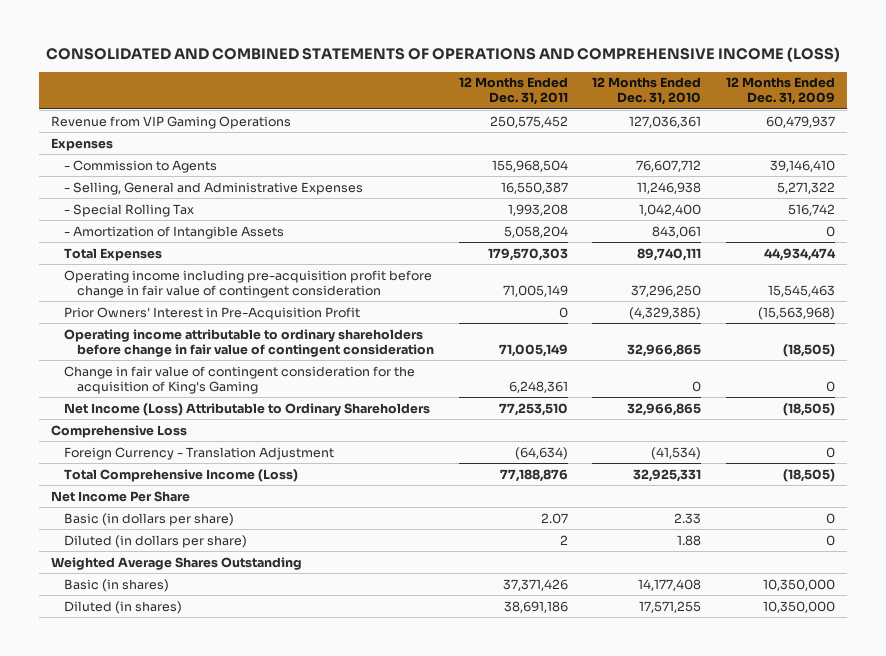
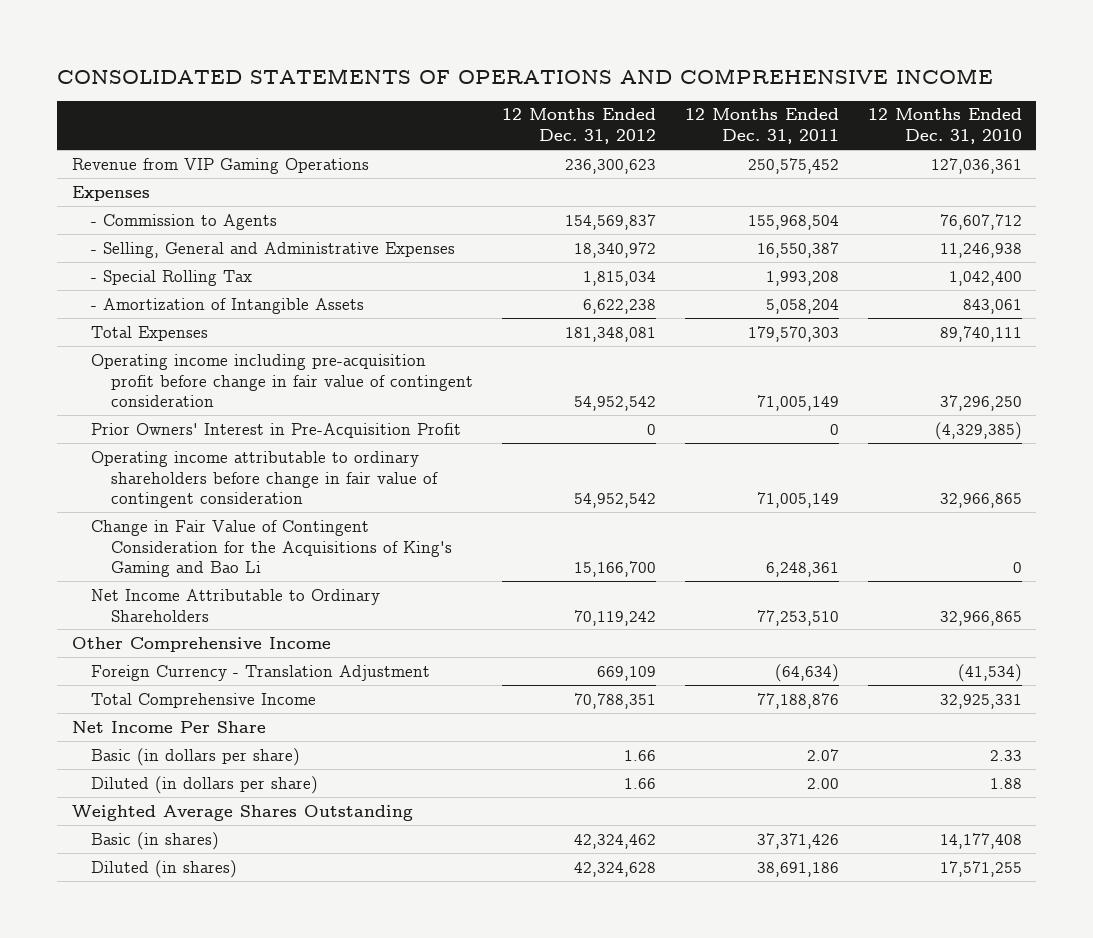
- CONSOLIDATED AND COMBINED STATEMENTS OF OPERATIONS AND COMPREHENSIVE INCOME (LOSS)
+ CONSOLIDATED STATEMENTS OF OPERATIONS AND COMPREHENSIVE INCOME
- | 12 Months Ended Dec. 31, 2011 | 12 Months Ended Dec. 31, 2010 | 12 Months Ended Dec. 31, 2009
+ | 12 Months Ended Dec. 31, 2012 | 12 Months Ended Dec. 31, 2011 | 12 Months Ended Dec. 31, 2010
- Change in fair value of contingent consideration for the acquisition of King's Gaming | 6,248,361 | 0 | 0
- Net Income (Loss) Attributable to Ordinary Shareholders | 77,253,510 | 32,966,865 | (18,505)
- Comprehensive Loss
+ Change in Fair Value of Contingent Consideration for the Acquisitions of King's Gaming and Bao Li | 15,166,700 | 6,248,361 | 0
+ Net Income Attributable to Ordinary Shareholders | 70,119,242 | 77,253,510 | 32,966,865
+ Other Comprehensive Income
- Total Comprehensive Income (Loss) | 77,188,876 | 32,925,331 | (18,505)
+ Total Comprehensive Income | 70,788,351 | 77,188,876 | 32,925,331
- Diluted (in dollars per share) | 2 | 1.88 | 0
+ Diluted (in dollars per share) | 1.66 | 2.00 | 1.88

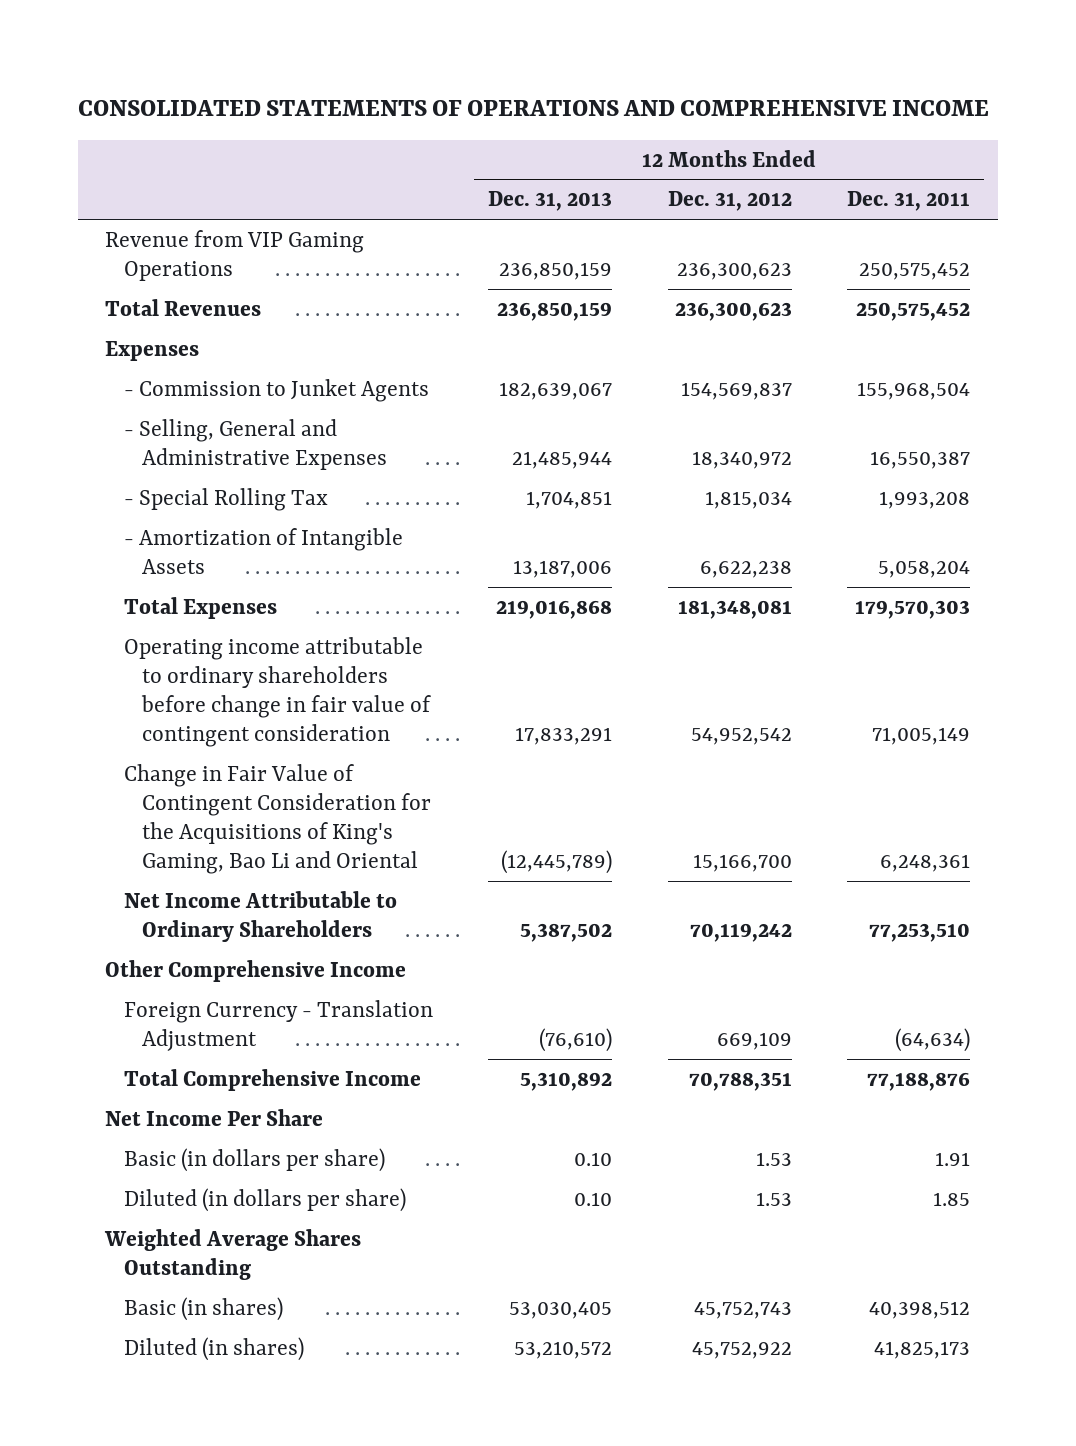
- | 12 Months Ended Dec. 31, 2012 | 12 Months Ended Dec. 31, 2011 | 12 Months Ended Dec. 31, 2010
+ | 12 Months Ended Dec. 31, 2013 | 12 Months Ended Dec. 31, 2012 | 12 Months Ended Dec. 31, 2011
+ Total Revenues | 236,850,159 | 236,300,623 | 250,575,452
- - Commission to Agents | 154,569,837 | 155,968,504 | 76,607,712
+ - Commission to Junket Agents | 182,639,067 | 154,569,837 | 155,968,504
- Operating income including pre-acquisition profit before change in fair value of contingent consideration | 54,952,542 | 71,005,149 | 37,296,250
- Prior Owners' Interest in Pre-Acquisition Profit | 0 | 0 | (4,329,385)
- Change in Fair Value of Contingent Consideration for the Acquisitions of King's Gaming and Bao Li | 15,166,700 | 6,248,361 | 0
+ Change in Fair Value of Contingent Consideration for the Acquisitions of King's Gaming, Bao Li and Oriental | (12,445,789) | 15,166,700 | 6,248,361
- Basic (in dollars per share) | 1.66 | 2.07 | 2.33
- Diluted (in dollars per share) | 1.66 | 2.00 | 1.88
+ Basic (in dollars per share) | 0.10 | 1.53 | 1.91
+ Diluted (in dollars per share) | 0.10 | 1.53 | 1.85
- Basic (in shares) | 42,324,462 | 37,371,426 | 14,177,408
- Diluted (in shares) | 42,324,628 | 38,691,186 | 17,571,255
+ Basic (in shares) | 53,030,405 | 45,752,743 | 40,398,512
+ Diluted (in shares) | 53,210,572 | 45,752,922 | 41,825,173

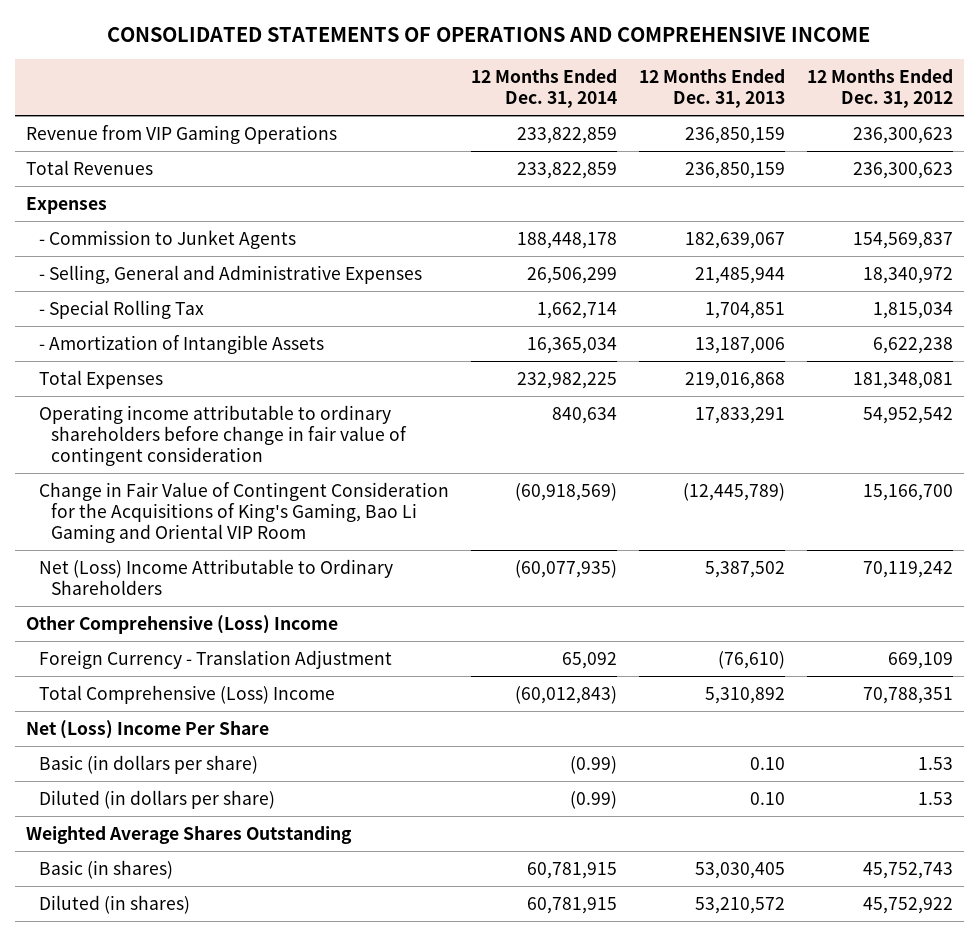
- | 12 Months Ended Dec. 31, 2013 | 12 Months Ended Dec. 31, 2012 | 12 Months Ended Dec. 31, 2011
+ | 12 Months Ended Dec. 31, 2014 | 12 Months Ended Dec. 31, 2013 | 12 Months Ended Dec. 31, 2012
- Change in Fair Value of Contingent Consideration for the Acquisitions of King's Gaming, Bao Li and Oriental | (12,445,789) | 15,166,700 | 6,248,361
- Net Income Attributable to Ordinary Shareholders | 5,387,502 | 70,119,242 | 77,253,510
- Other Comprehensive Income
+ Change in Fair Value of Contingent Consideration for the Acquisitions of King's Gaming, Bao Li Gaming and Oriental VIP Room | (60,918,569) | (12,445,789) | 15,166,700
+ Net (Loss) Income Attributable to Ordinary Shareholders | (60,077,935) | 5,387,502 | 70,119,242
+ Other Comprehensive (Loss) Income
- Total Comprehensive Income | 5,310,892 | 70,788,351 | 77,188,876
- Net Income Per Share
+ Total Comprehensive (Loss) Income | (60,012,843) | 5,310,892 | 70,788,351
+ Net (Loss) Income Per Share

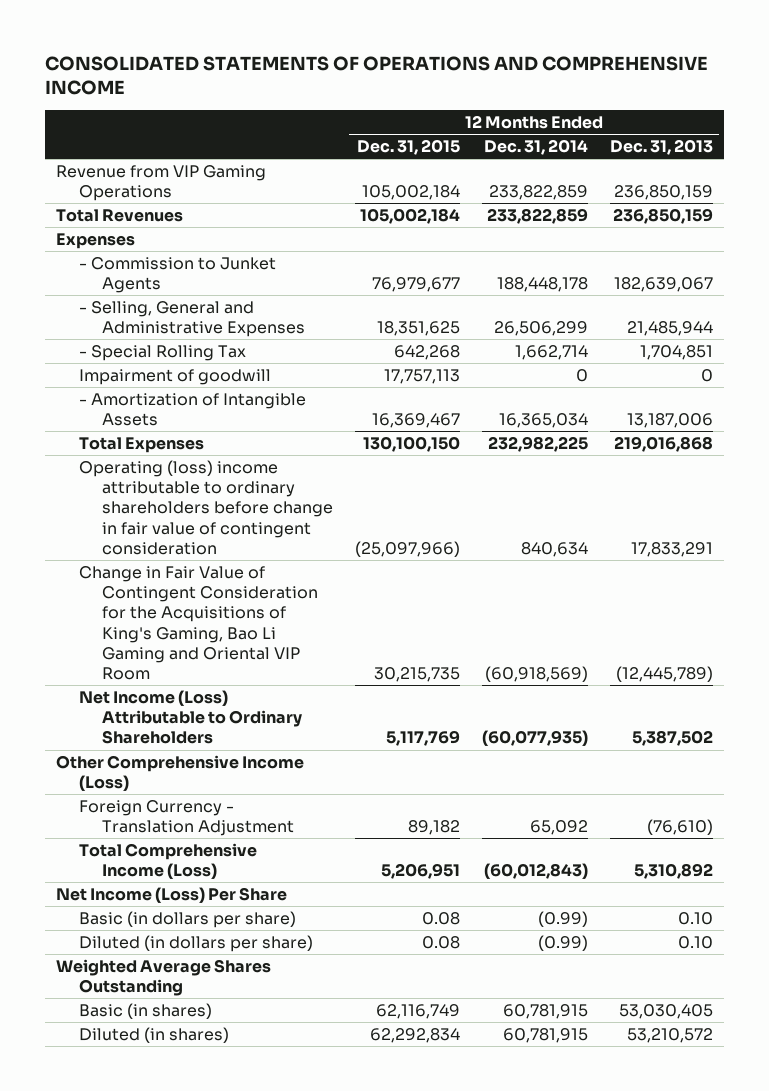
- | 12 Months Ended Dec. 31, 2014 | 12 Months Ended Dec. 31, 2013 | 12 Months Ended Dec. 31, 2012
+ | 12 Months Ended Dec. 31, 2015 | 12 Months Ended Dec. 31, 2014 | 12 Months Ended Dec. 31, 2013
+ Impairment of goodwill | 17,757,113 | 0 | 0
- Operating income attributable to ordinary shareholders before change in fair value of contingent consideration | 840,634 | 17,833,291 | 54,952,542
+ Operating (loss) income attributable to ordinary shareholders before change in fair value of contingent consideration | (25,097,966) | 840,634 | 17,833,291
- Net (Loss) Income Attributable to Ordinary Shareholders | (60,077,935) | 5,387,502 | 70,119,242
- Other Comprehensive (Loss) Income
+ Net Income (Loss) Attributable to Ordinary Shareholders | 5,117,769 | (60,077,935) | 5,387,502
+ Other Comprehensive Income (Loss)
- Total Comprehensive (Loss) Income | (60,012,843) | 5,310,892 | 70,788,351
- Net (Loss) Income Per Share
+ Total Comprehensive Income (Loss) | 5,206,951 | (60,012,843) | 5,310,892
+ Net Income (Loss) Per Share

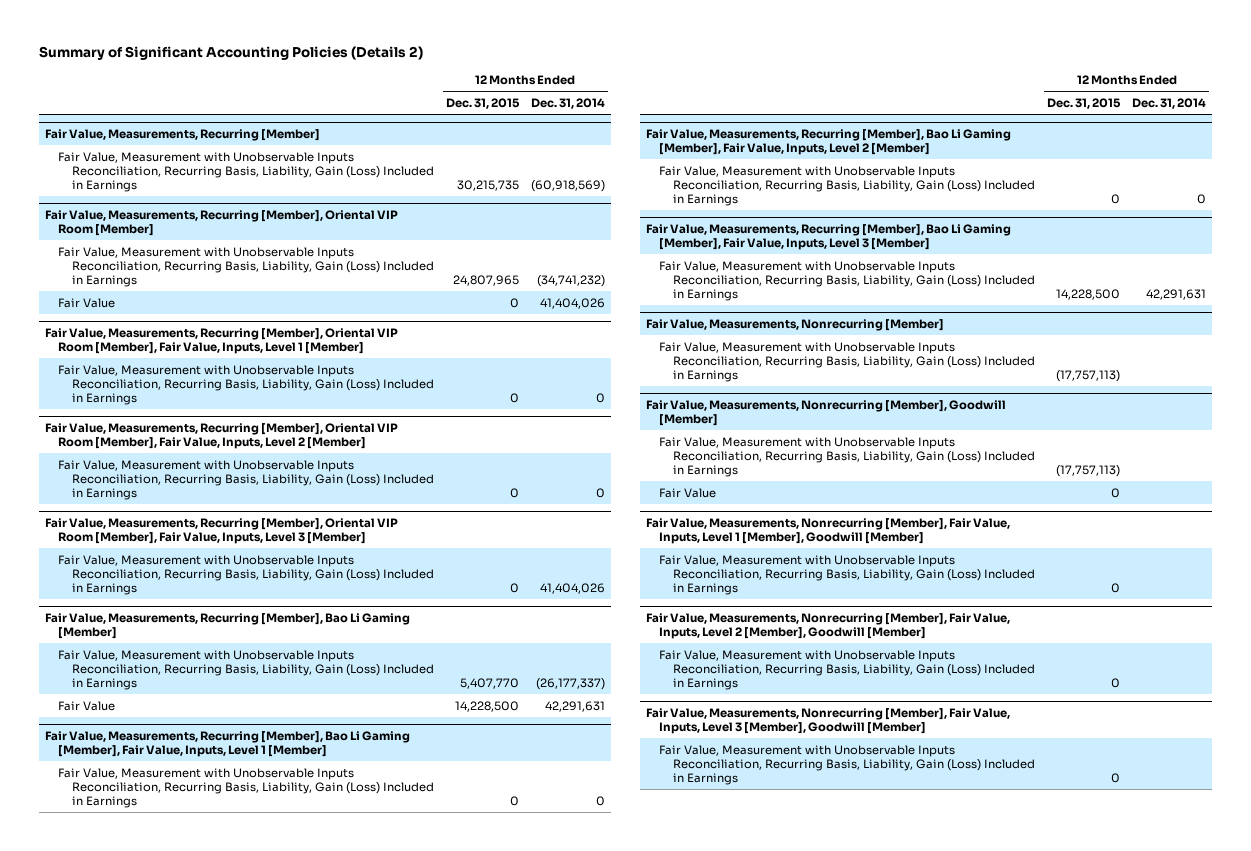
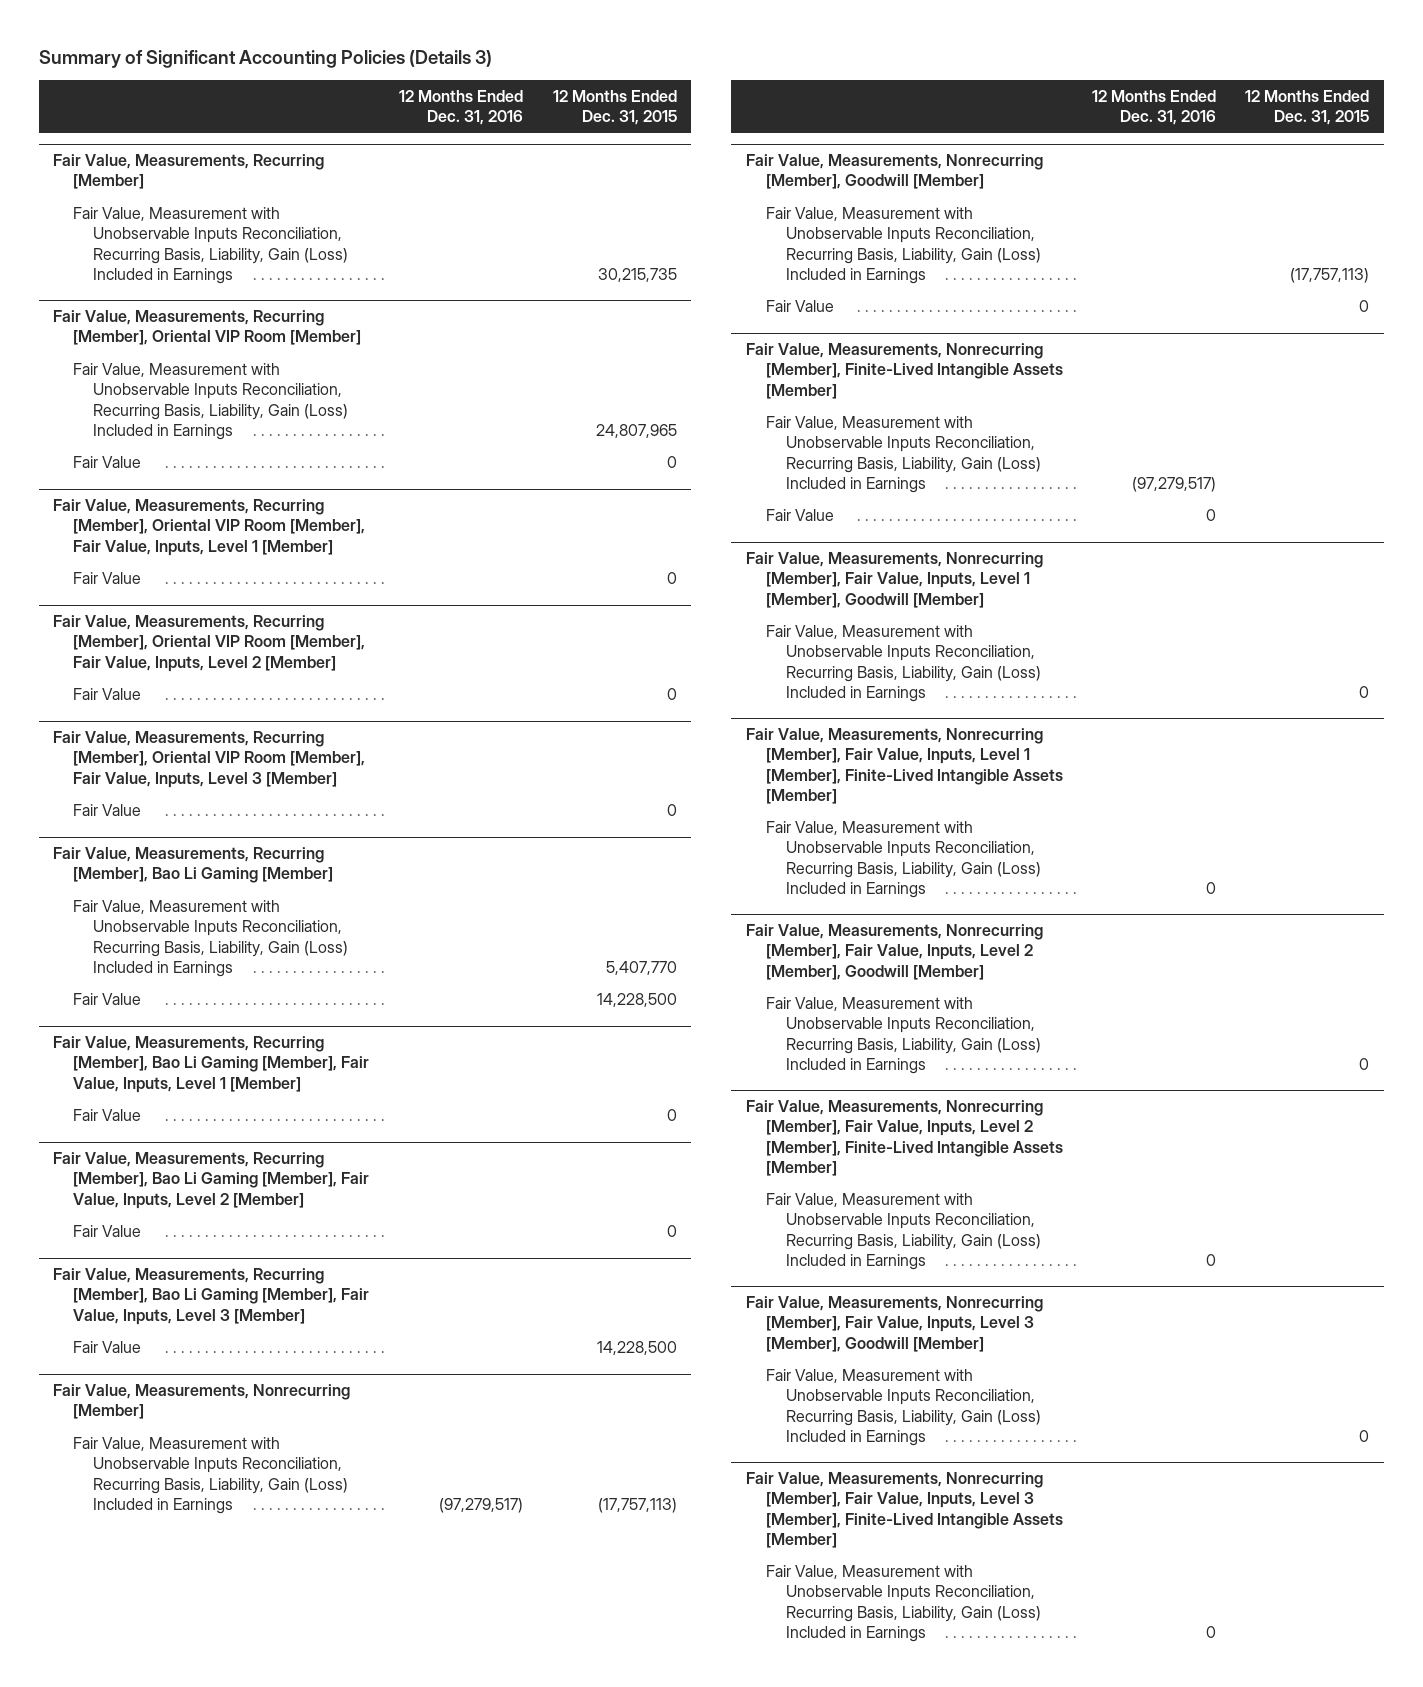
- Summary of Significant Accounting Policies (Details 2)
+ Summary of Significant Accounting Policies (Details 3)
- | 12 Months Ended Dec. 31, 2015 | 12 Months Ended Dec. 31, 2014
+ | 12 Months Ended Dec. 31, 2016 | 12 Months Ended Dec. 31, 2015
@ Fair Value, Measurements, Recurring [Member], Oriental VIP Room [Member], Fair Value, Inputs, Level 1 [Member]
- Fair Value, Measurement with Unobservable Inputs Reconciliation, Recurring Basis, Liability, Gain (Loss) Included in Earnings | 0 | 0
+ Fair Value | | 0
@ Fair Value, Measurements, Recurring [Member], Oriental VIP Room [Member], Fair Value, Inputs, Level 2 [Member]
- Fair Value, Measurement with Unobservable Inputs Reconciliation, Recurring Basis, Liability, Gain (Loss) Included in Earnings | 0 | 0
+ Fair Value | | 0
@ Fair Value, Measurements, Recurring [Member], Oriental VIP Room [Member], Fair Value, Inputs, Level 3 [Member]
- Fair Value, Measurement with Unobservable Inputs Reconciliation, Recurring Basis, Liability, Gain (Loss) Included in Earnings | 0 | 41,404,026
+ Fair Value | | 0
@ Fair Value, Measurements, Recurring [Member], Bao Li Gaming [Member], Fair Value, Inputs, Level 1 [Member]
- Fair Value, Measurement with Unobservable Inputs Reconciliation, Recurring Basis, Liability, Gain (Loss) Included in Earnings | 0 | 0
+ Fair Value | | 0
@ Fair Value, Measurements, Recurring [Member], Bao Li Gaming [Member], Fair Value, Inputs, Level 2 [Member]
- Fair Value, Measurement with Unobservable Inputs Reconciliation, Recurring Basis, Liability, Gain (Loss) Included in Earnings | 0 | 0
+ Fair Value | | 0
@ Fair Value, Measurements, Recurring [Member], Bao Li Gaming [Member], Fair Value, Inputs, Level 3 [Member]
- Fair Value, Measurement with Unobservable Inputs Reconciliation, Recurring Basis, Liability, Gain (Loss) Included in Earnings | 14,228,500 | 42,291,631
+ Fair Value | | 14,228,500
+ Fair Value, Measurements, Nonrecurring [Member], Finite-Lived Intangible Assets [Member]
+ Fair Value, Measurement with Unobservable Inputs Reconciliation, Recurring Basis, Liability, Gain (Loss) Included in Earnings | (97,279,517) |
+ Fair Value | 0 |
+ Fair Value, Measurements, Nonrecurring [Member], Fair Value, Inputs, Level 1 [Member], Finite-Lived Intangible Assets [Member]
+ Fair Value, Measurement with Unobservable Inputs Reconciliation, Recurring Basis, Liability, Gain (Loss) Included in Earnings | 0 |
+ Fair Value, Measurements, Nonrecurring [Member], Fair Value, Inputs, Level 2 [Member], Finite-Lived Intangible Assets [Member]
+ Fair Value, Measurement with Unobservable Inputs Reconciliation, Recurring Basis, Liability, Gain (Loss) Included in Earnings | 0 |
+ Fair Value, Measurements, Nonrecurring [Member], Fair Value, Inputs, Level 3 [Member], Finite-Lived Intangible Assets [Member]
+ Fair Value, Measurement with Unobservable Inputs Reconciliation, Recurring Basis, Liability, Gain (Loss) Included in Earnings | 0 |

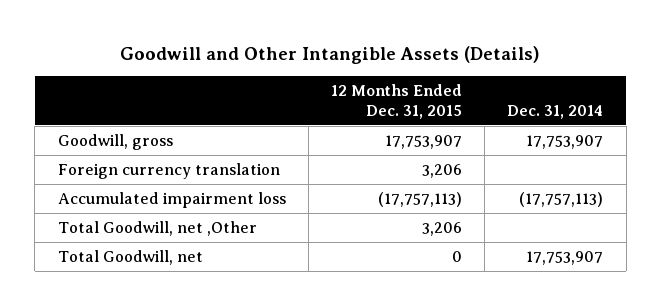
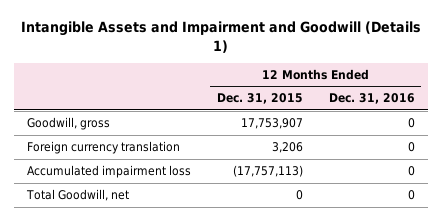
- Goodwill and Other Intangible Assets (Details)
+ Intangible Assets and Impairment and Goodwill (Details 1)
- | 12 Months Ended Dec. 31, 2015 | Dec. 31, 2014
+ | 12 Months Ended Dec. 31, 2015 | 12 Months Ended Dec. 31, 2016
- Total Goodwill, net ,Other | 3,206 |

